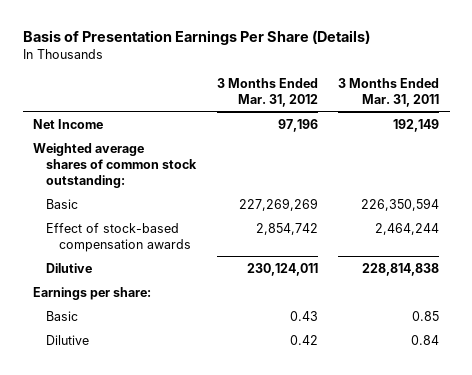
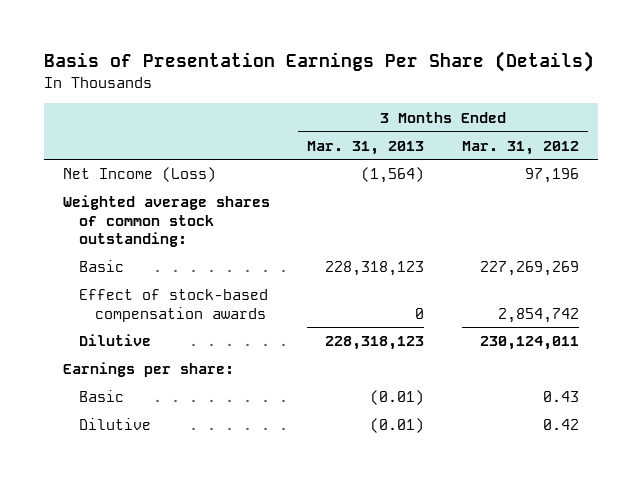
- | 3 Months Ended Mar. 31, 2012 | 3 Months Ended Mar. 31, 2011
+ | 3 Months Ended Mar. 31, 2013 | 3 Months Ended Mar. 31, 2012
- Net Income | 97,196 | 192,149
+ Net Income (Loss) | (1,564) | 97,196

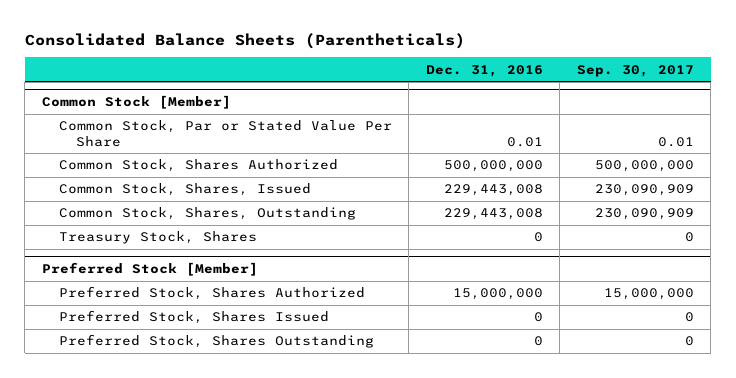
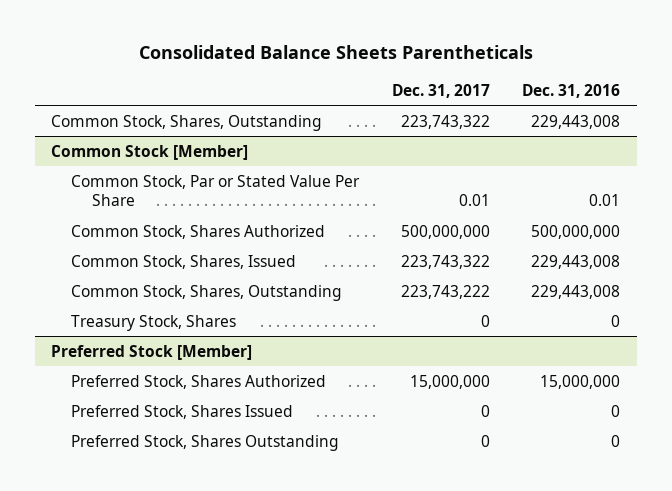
- Consolidated Balance Sheets (Parentheticals)
+ Consolidated Balance Sheets Parentheticals
- | Dec. 31, 2016 | Sep. 30, 2017
+ | Dec. 31, 2017 | Dec. 31, 2016
+ Common Stock, Shares, Outstanding | 223,743,322 | 229,443,008

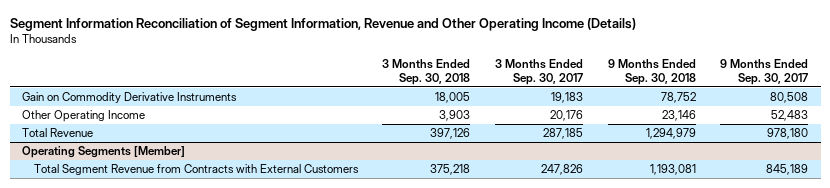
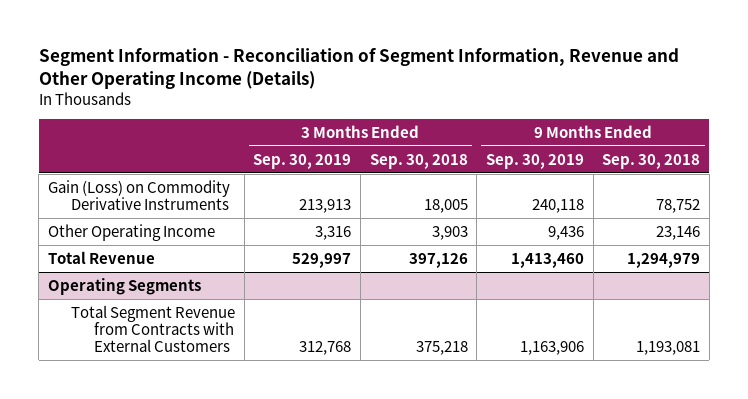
- Segment Information Reconciliation of Segment Information, Revenue and Other Operating Income (Details)
+ Segment Information - Reconciliation of Segment Information, Revenue and Other Operating Income (Details)
- | 3 Months Ended Sep. 30, 2018 | 3 Months Ended Sep. 30, 2017 | 9 Months Ended Sep. 30, 2018 | 9 Months Ended Sep. 30, 2017
+ | 3 Months Ended Sep. 30, 2019 | 3 Months Ended Sep. 30, 2018 | 9 Months Ended Sep. 30, 2019 | 9 Months Ended Sep. 30, 2018
- Gain on Commodity Derivative Instruments | 18,005 | 19,183 | 78,752 | 80,508
+ Gain (Loss) on Commodity Derivative Instruments | 213,913 | 18,005 | 240,118 | 78,752
- Operating Segments [Member]
+ Operating Segments

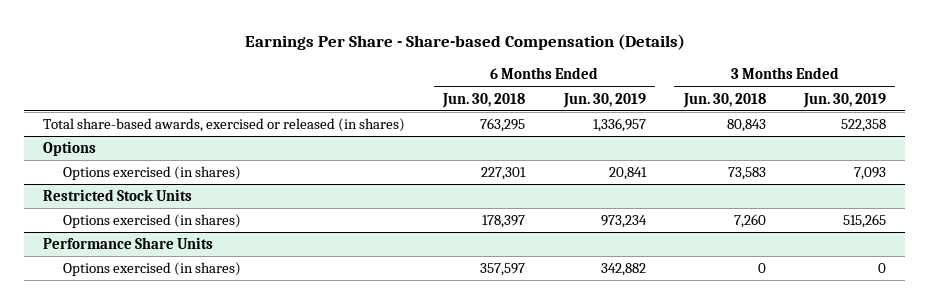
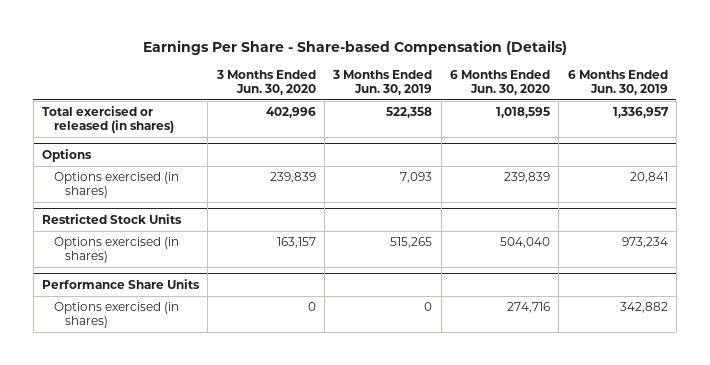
- | 6 Months Ended Jun. 30, 2018 | 6 Months Ended Jun. 30, 2019 | 3 Months Ended Jun. 30, 2018 | 3 Months Ended Jun. 30, 2019
+ | 3 Months Ended Jun. 30, 2020 | 3 Months Ended Jun. 30, 2019 | 6 Months Ended Jun. 30, 2020 | 6 Months Ended Jun. 30, 2019
- Total share-based awards, exercised or released (in shares) | 763,295 | 1,336,957 | 80,843 | 522,358
+ Total exercised or released (in shares) | 402,996 | 522,358 | 1,018,595 | 1,336,957

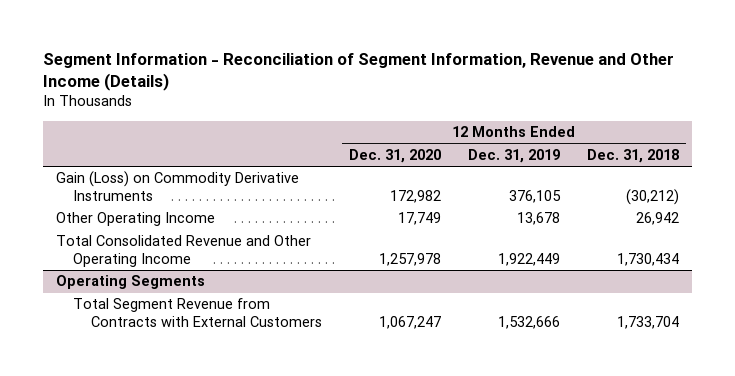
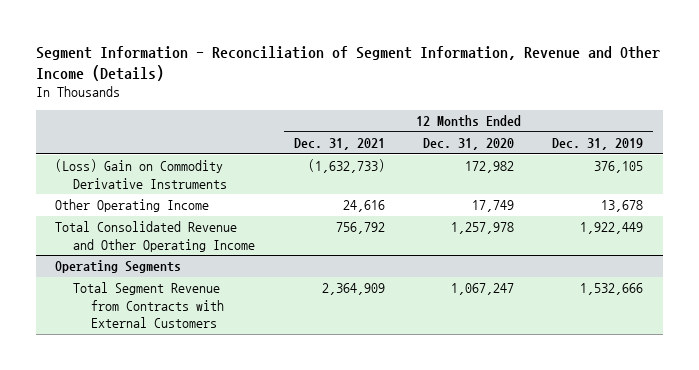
- | 12 Months Ended Dec. 31, 2020 | 12 Months Ended Dec. 31, 2019 | 12 Months Ended Dec. 31, 2018
+ | 12 Months Ended Dec. 31, 2021 | 12 Months Ended Dec. 31, 2020 | 12 Months Ended Dec. 31, 2019
- Gain (Loss) on Commodity Derivative Instruments | 172,982 | 376,105 | (30,212)
+ (Loss) Gain on Commodity Derivative Instruments | (1,632,733) | 172,982 | 376,105

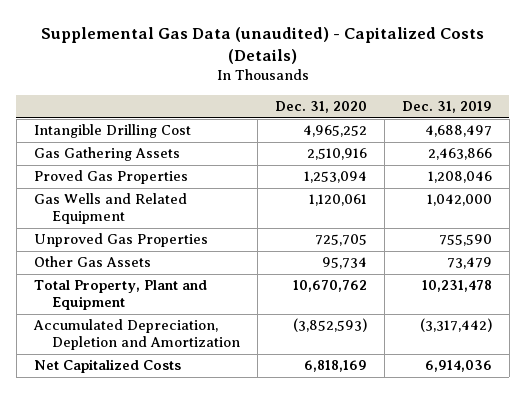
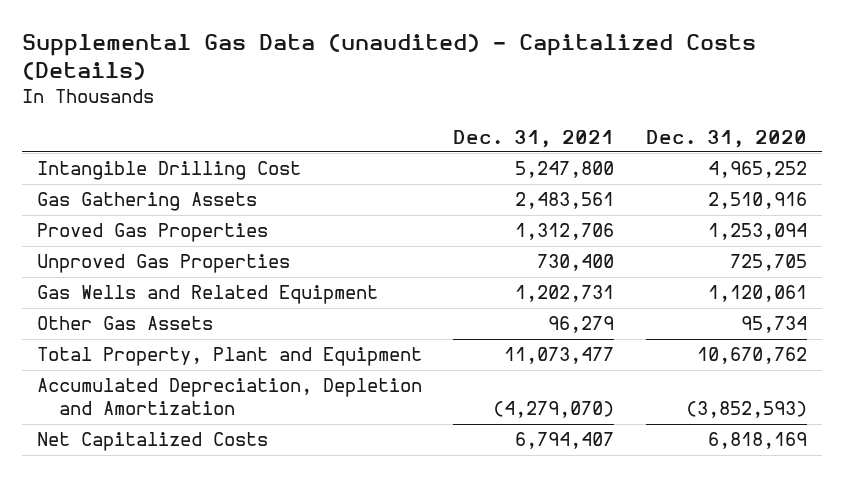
- | Dec. 31, 2020 | Dec. 31, 2019
+ | Dec. 31, 2021 | Dec. 31, 2020
moved down: Gas Wells and Related Equipment | 1,202,731 | 1,120,061

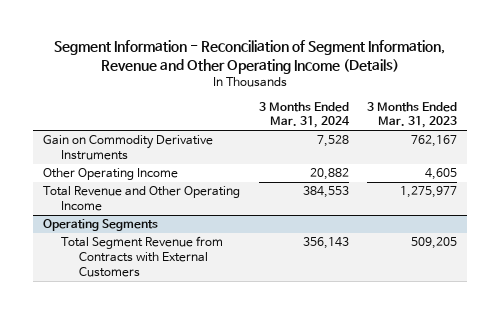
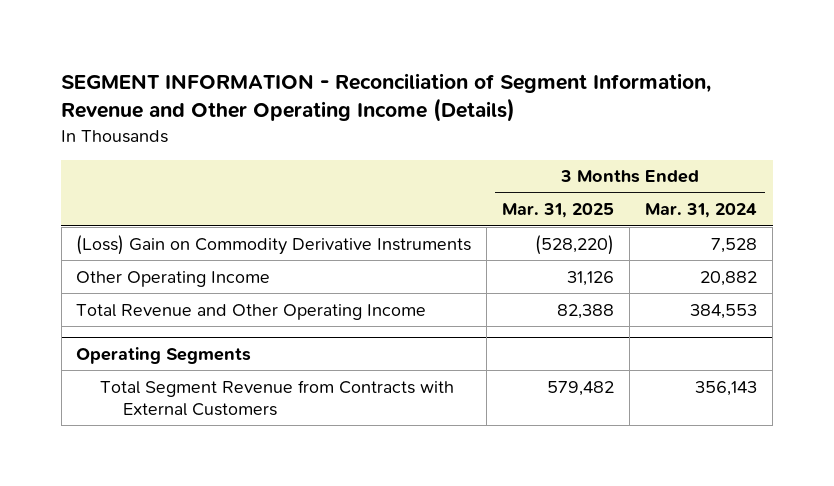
- Segment Information - Reconciliation of Segment Information, Revenue and Other Operating Income (Details)
+ SEGMENT INFORMATION - Reconciliation of Segment Information, Revenue and Other Operating Income (Details)
- | 3 Months Ended Mar. 31, 2024 | 3 Months Ended Mar. 31, 2023
+ | 3 Months Ended Mar. 31, 2025 | 3 Months Ended Mar. 31, 2024
- Gain on Commodity Derivative Instruments | 7,528 | 762,167
+ (Loss) Gain on Commodity Derivative Instruments | (528,220) | 7,528

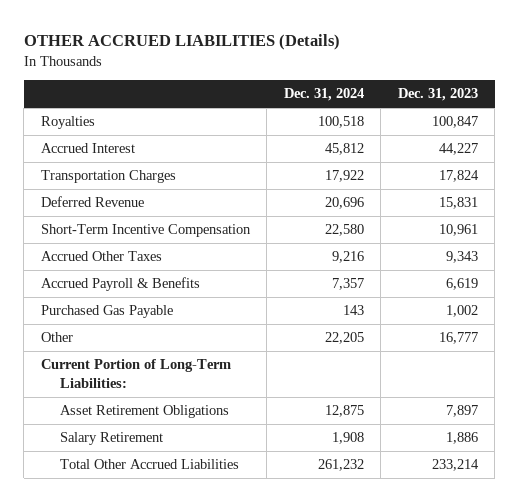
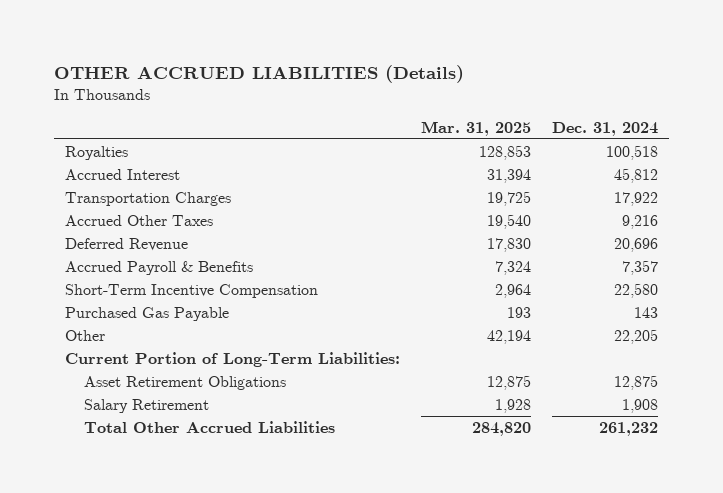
- | Dec. 31, 2024 | Dec. 31, 2023
+ | Mar. 31, 2025 | Dec. 31, 2024
moved down: Deferred Revenue | 17,830 | 20,696
moved down: Short-Term Incentive Compensation | 2,964 | 22,580

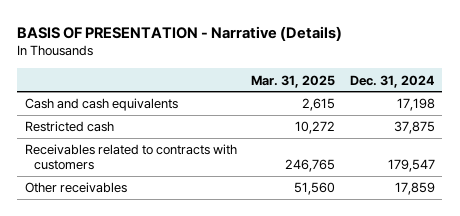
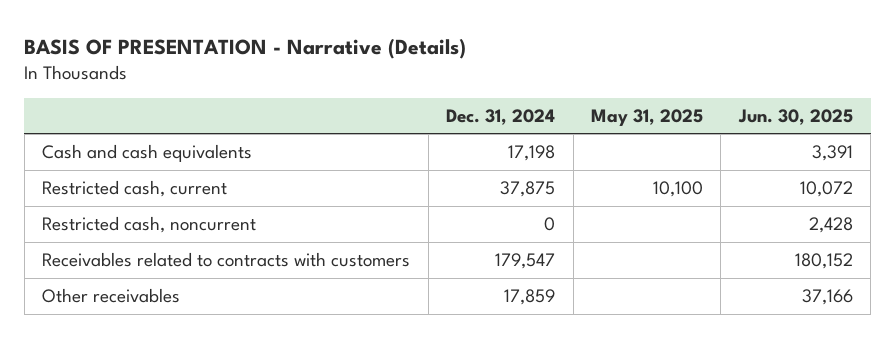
- | Mar. 31, 2025 | Dec. 31, 2024
+ | Dec. 31, 2024 | May 31, 2025 | Jun. 30, 2025
- Restricted cash | 10,272 | 37,875
+ Restricted cash, current | 37,875 | 10,100 | 10,072
+ Restricted cash, noncurrent | 0 | | 2,428

